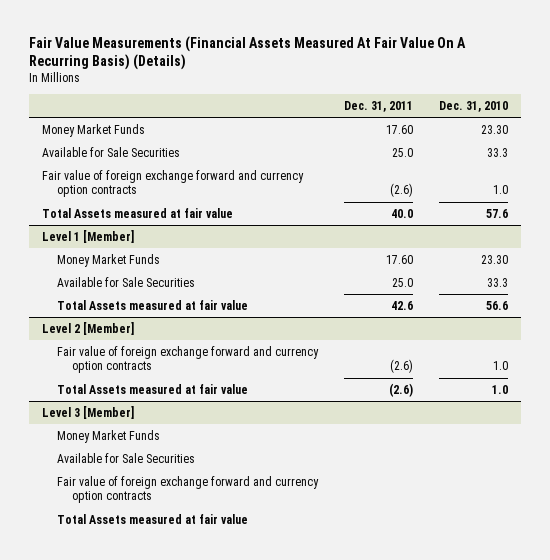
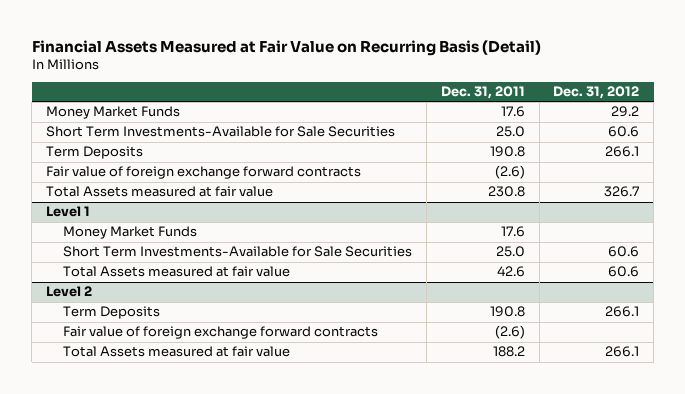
- Fair Value Measurements (Financial Assets Measured At Fair Value On A Recurring Basis) (Details)
+ Financial Assets Measured at Fair Value on Recurring Basis (Detail)
- | Dec. 31, 2011 | Dec. 31, 2010
+ | Dec. 31, 2011 | Dec. 31, 2012
- Money Market Funds | 17.60 | 23.30
- Available for Sale Securities | 25.0 | 33.3
- Fair value of foreign exchange forward and currency option contracts | (2.6) | 1.0
- Total Assets measured at fair value | 40.0 | 57.6
- Level 1 [Member]
- Money Market Funds | 17.60 | 23.30
- Available for Sale Securities | 25.0 | 33.3
+ Money Market Funds | 17.6 | 29.2
+ Short Term Investments-Available for Sale Securities | 25.0 | 60.6
+ Term Deposits | 190.8 | 266.1
+ Fair value of foreign exchange forward contracts | (2.6) |
+ Total Assets measured at fair value | 230.8 | 326.7
+ Level 1
+ Money Market Funds | 17.6 |
+ Short Term Investments-Available for Sale Securities | 25.0 | 60.6
- Level 2 [Member]
- Fair value of foreign exchange forward and currency option contracts | (2.6) | 1.0
- Total Assets measured at fair value | (2.6) | 1.0
- Level 3 [Member]
- Money Market Funds
- Available for Sale Securities
- Fair value of foreign exchange forward and currency option contracts
- Total Assets measured at fair value
+ Level 2
+ Term Deposits | 190.8 | 266.1
+ Fair value of foreign exchange forward contracts | (2.6) |
+ Total Assets measured at fair value | 188.2 | 266.1

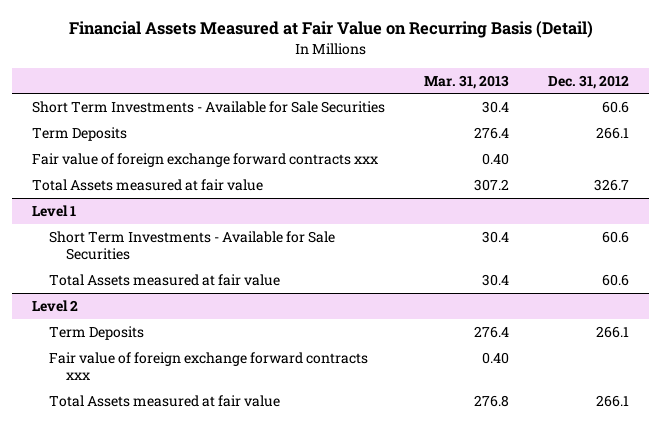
- | Dec. 31, 2011 | Dec. 31, 2012
+ | Mar. 31, 2013 | Dec. 31, 2012
- Money Market Funds | 17.6 | 29.2
- Short Term Investments-Available for Sale Securities | 25.0 | 60.6
+ Short Term Investments - Available for Sale Securities | 30.4 | 60.6
- Fair value of foreign exchange forward contracts | (2.6) |
+ Fair value of foreign exchange forward contracts xxx | 0.40 |
@ Level 1
- Money Market Funds | 17.6 |
- Short Term Investments-Available for Sale Securities | 25.0 | 60.6
+ Short Term Investments - Available for Sale Securities | 30.4 | 60.6
@ Level 2
- Fair value of foreign exchange forward contracts | (2.6) |
+ Fair value of foreign exchange forward contracts xxx | 0.40 |

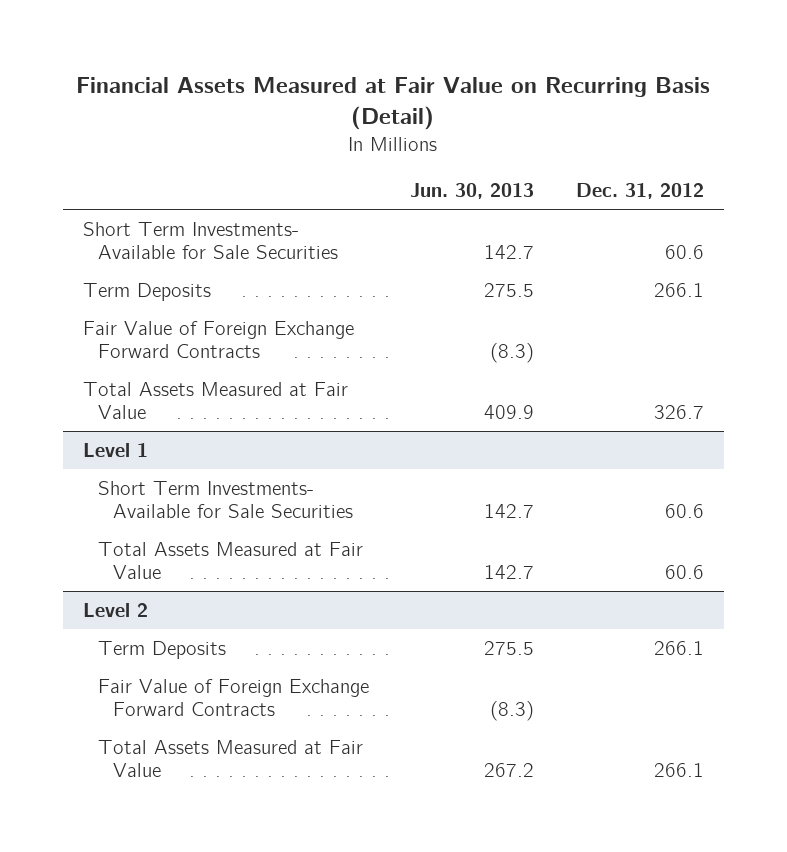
- | Mar. 31, 2013 | Dec. 31, 2012
+ | Jun. 30, 2013 | Dec. 31, 2012
- Short Term Investments - Available for Sale Securities | 30.4 | 60.6
+ Short Term Investments- Available for Sale Securities | 142.7 | 60.6
- Fair value of foreign exchange forward contracts xxx | 0.40 |
- Total Assets measured at fair value | 307.2 | 326.7
+ Fair Value of Foreign Exchange Forward Contracts | (8.3) |
+ Total Assets Measured at Fair Value | 409.9 | 326.7
@ Level 1
- Short Term Investments - Available for Sale Securities | 30.4 | 60.6
- Total Assets measured at fair value | 30.4 | 60.6
+ Short Term Investments- Available for Sale Securities | 142.7 | 60.6
+ Total Assets Measured at Fair Value | 142.7 | 60.6
@ Level 2
- Fair value of foreign exchange forward contracts xxx | 0.40 |
- Total Assets measured at fair value | 276.8 | 266.1
+ Fair Value of Foreign Exchange Forward Contracts | (8.3) |
+ Total Assets Measured at Fair Value | 267.2 | 266.1

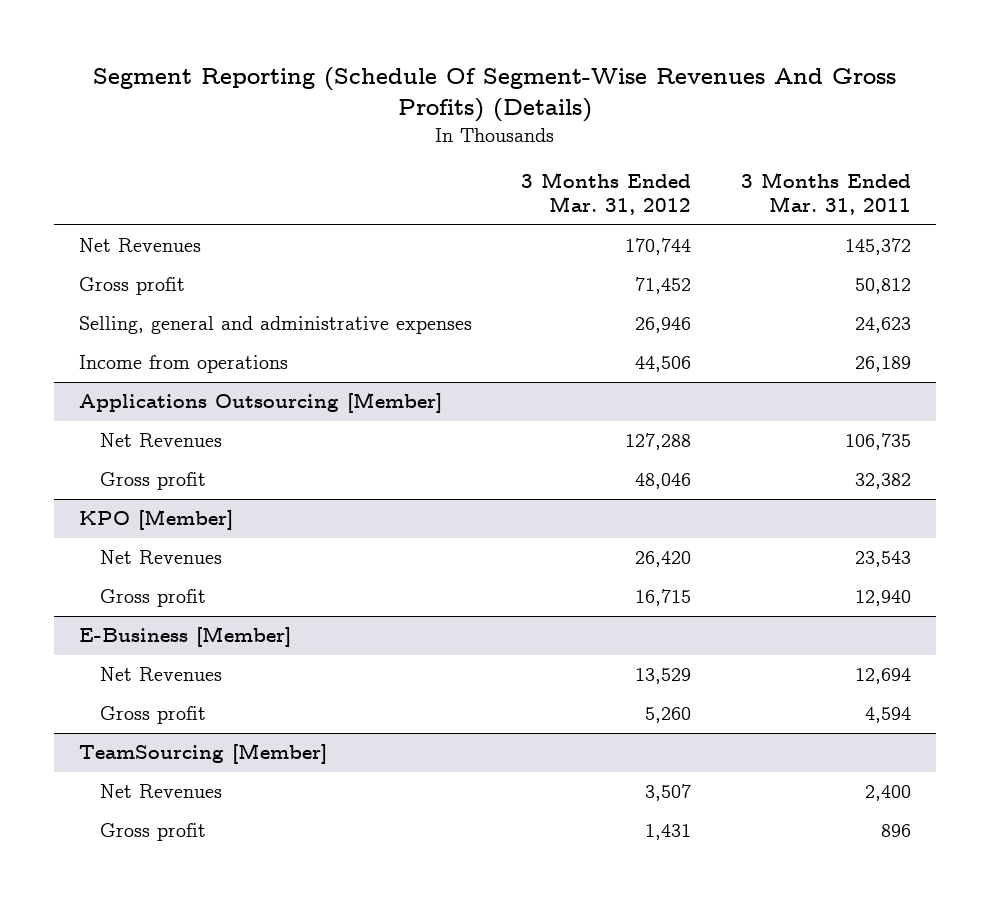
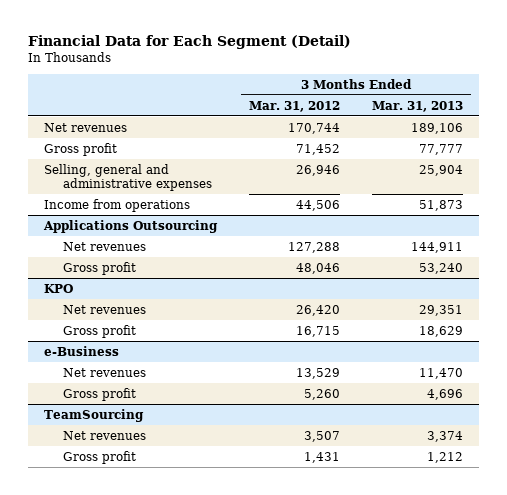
- Segment Reporting (Schedule Of Segment-Wise Revenues And Gross Profits) (Details)
+ Financial Data for Each Segment (Detail)
- | 3 Months Ended Mar. 31, 2012 | 3 Months Ended Mar. 31, 2011
+ | 3 Months Ended Mar. 31, 2012 | 3 Months Ended Mar. 31, 2013
- Net Revenues | 170,744 | 145,372
+ Net revenues | 170,744 | 189,106
- Applications Outsourcing [Member]
- Net Revenues | 127,288 | 106,735
+ Applications Outsourcing
+ Net revenues | 127,288 | 144,911
- KPO [Member]
- Net Revenues | 26,420 | 23,543
+ KPO
+ Net revenues | 26,420 | 29,351
- E-Business [Member]
- Net Revenues | 13,529 | 12,694
+ e-Business
+ Net revenues | 13,529 | 11,470
- TeamSourcing [Member]
- Net Revenues | 3,507 | 2,400
+ TeamSourcing
+ Net revenues | 3,507 | 3,374

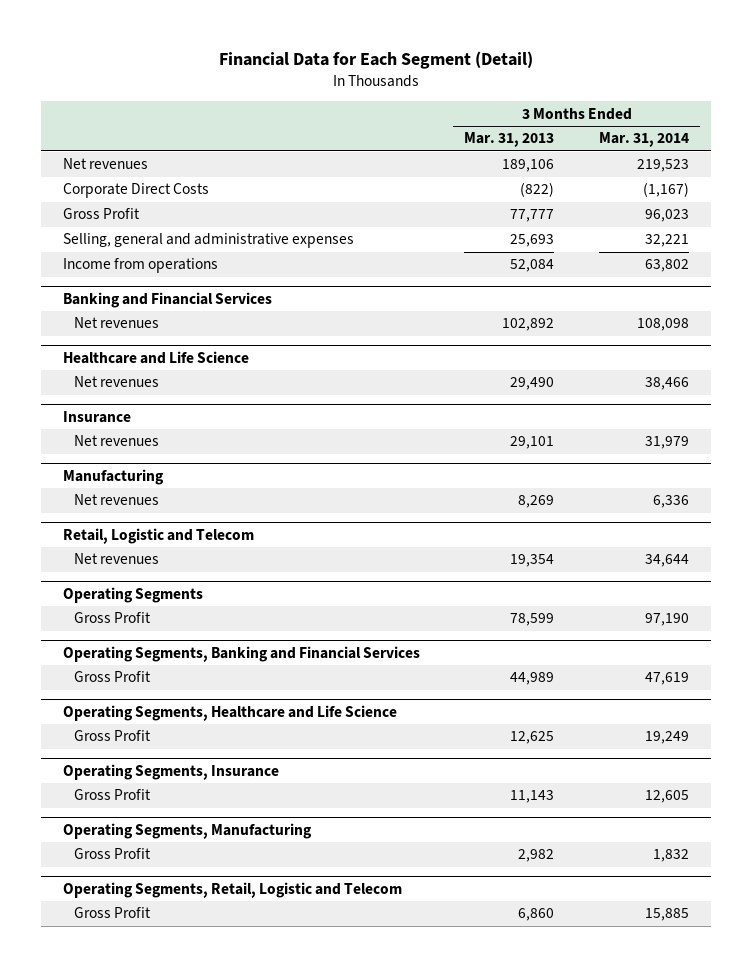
- | 3 Months Ended Mar. 31, 2012 | 3 Months Ended Mar. 31, 2013
+ | 3 Months Ended Mar. 31, 2013 | 3 Months Ended Mar. 31, 2014
- Gross profit | 71,452 | 77,777
- Selling, general and administrative expenses | 26,946 | 25,904
- Income from operations | 44,506 | 51,873
- Applications Outsourcing
- Net revenues | 127,288 | 144,911
- Gross profit | 48,046 | 53,240
- KPO
- Net revenues | 26,420 | 29,351
- Gross profit | 16,715 | 18,629
- e-Business
- Net revenues | 13,529 | 11,470
- Gross profit | 5,260 | 4,696
- TeamSourcing
- Net revenues | 3,507 | 3,374
- Gross profit | 1,431 | 1,212
+ Corporate Direct Costs | (822) | (1,167)
+ Gross Profit | 77,777 | 96,023
+ Selling, general and administrative expenses | 25,693 | 32,221
+ Income from operations | 52,084 | 63,802
+ Banking and Financial Services
+ Net revenues | 102,892 | 108,098
+ Healthcare and Life Science
+ Net revenues | 29,490 | 38,466
+ Insurance
+ Net revenues | 29,101 | 31,979
+ Manufacturing
+ Net revenues | 8,269 | 6,336
+ Retail, Logistic and Telecom
+ Net revenues | 19,354 | 34,644
+ Operating Segments
+ Gross Profit | 78,599 | 97,190
+ Operating Segments, Banking and Financial Services
+ Gross Profit | 44,989 | 47,619
+ Operating Segments, Healthcare and Life Science
+ Gross Profit | 12,625 | 19,249
+ Operating Segments, Insurance
+ Gross Profit | 11,143 | 12,605
+ Operating Segments, Manufacturing
+ Gross Profit | 2,982 | 1,832
+ Operating Segments, Retail, Logistic and Telecom
+ Gross Profit | 6,860 | 15,885

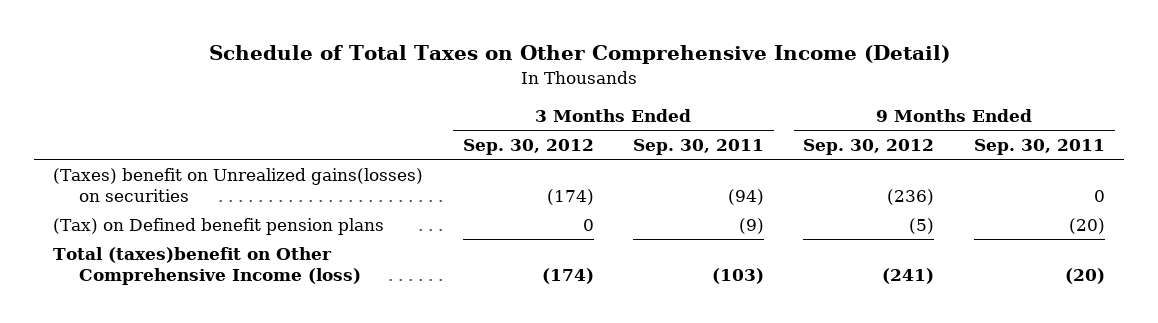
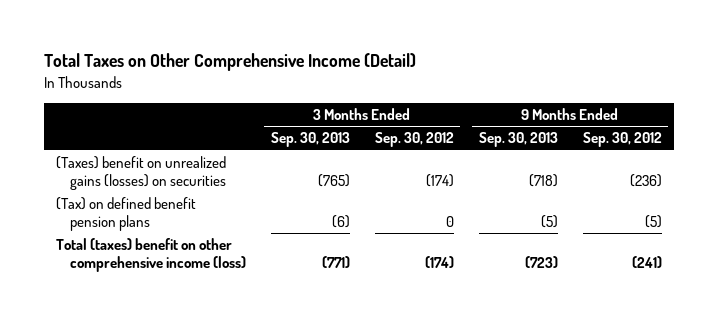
- Schedule of Total Taxes on Other Comprehensive Income (Detail)
+ Total Taxes on Other Comprehensive Income (Detail)
- | 3 Months Ended Sep. 30, 2012 | 3 Months Ended Sep. 30, 2011 | 9 Months Ended Sep. 30, 2012 | 9 Months Ended Sep. 30, 2011
+ | 3 Months Ended Sep. 30, 2013 | 3 Months Ended Sep. 30, 2012 | 9 Months Ended Sep. 30, 2013 | 9 Months Ended Sep. 30, 2012
- (Taxes) benefit on Unrealized gains(losses) on securities | (174) | (94) | (236) | 0
- (Tax) on Defined benefit pension plans | 0 | (9) | (5) | (20)
- Total (taxes)benefit on Other Comprehensive Income (loss) | (174) | (103) | (241) | (20)
+ (Taxes) benefit on unrealized gains (losses) on securities | (765) | (174) | (718) | (236)
+ (Tax) on defined benefit pension plans | (6) | 0 | (5) | (5)
+ Total (taxes) benefit on other comprehensive income (loss) | (771) | (174) | (723) | (241)

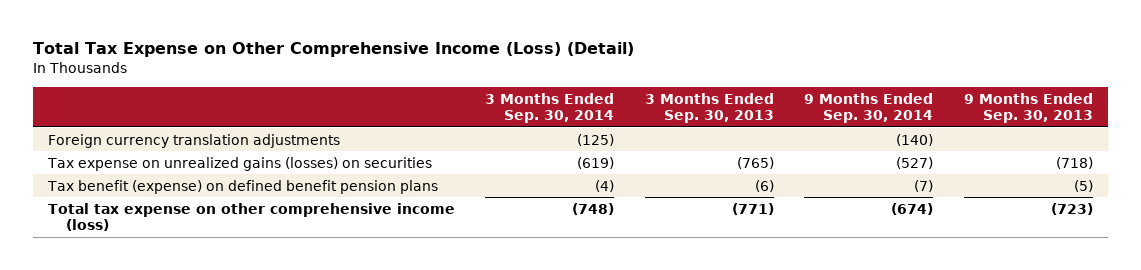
- Total Taxes on Other Comprehensive Income (Detail)
+ Total Tax Expense on Other Comprehensive Income (Loss) (Detail)
- | 3 Months Ended Sep. 30, 2013 | 3 Months Ended Sep. 30, 2012 | 9 Months Ended Sep. 30, 2013 | 9 Months Ended Sep. 30, 2012
+ | 3 Months Ended Sep. 30, 2014 | 3 Months Ended Sep. 30, 2013 | 9 Months Ended Sep. 30, 2014 | 9 Months Ended Sep. 30, 2013
- (Taxes) benefit on unrealized gains (losses) on securities | (765) | (174) | (718) | (236)
- (Tax) on defined benefit pension plans | (6) | 0 | (5) | (5)
- Total (taxes) benefit on other comprehensive income (loss) | (771) | (174) | (723) | (241)
+ Foreign currency translation adjustments | (125) | | (140) |
+ Tax expense on unrealized gains (losses) on securities | (619) | (765) | (527) | (718)
+ Tax benefit (expense) on defined benefit pension plans | (4) | (6) | (7) | (5)
+ Total tax expense on other comprehensive income (loss) | (748) | (771) | (674) | (723)

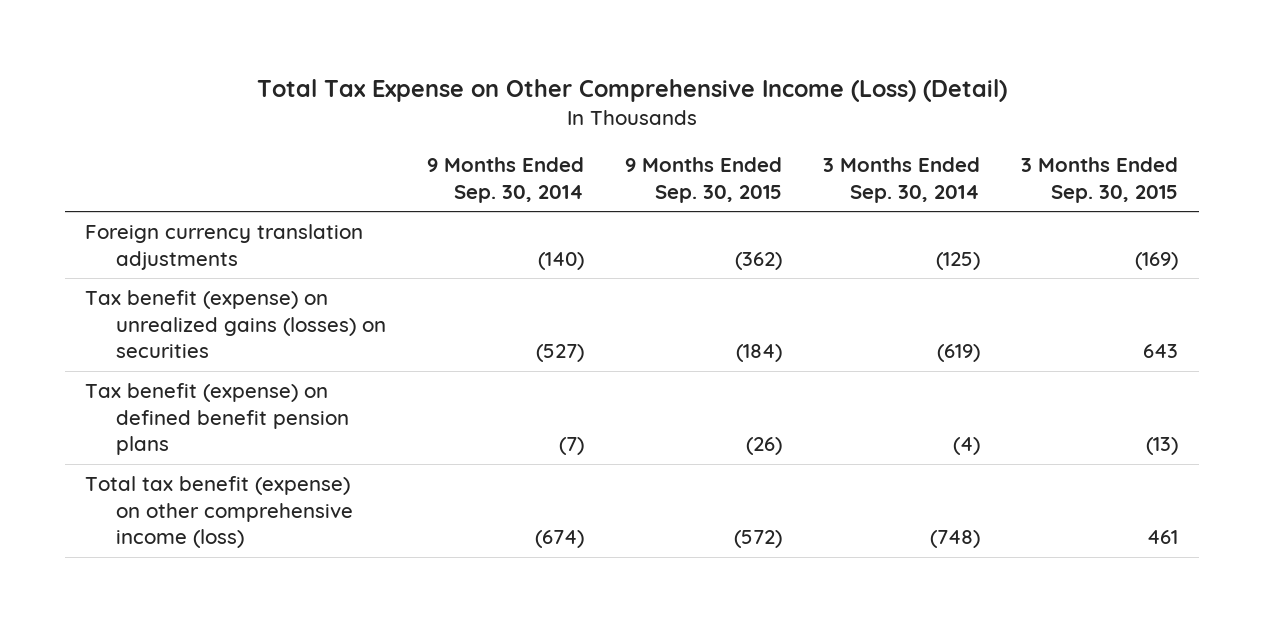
- | 3 Months Ended Sep. 30, 2014 | 3 Months Ended Sep. 30, 2013 | 9 Months Ended Sep. 30, 2014 | 9 Months Ended Sep. 30, 2013
+ | 9 Months Ended Sep. 30, 2014 | 9 Months Ended Sep. 30, 2015 | 3 Months Ended Sep. 30, 2014 | 3 Months Ended Sep. 30, 2015
- Tax expense on unrealized gains (losses) on securities | (619) | (765) | (527) | (718)
+ Tax benefit (expense) on unrealized gains (losses) on securities | (527) | (184) | (619) | 643
- Total tax expense on other comprehensive income (loss) | (748) | (771) | (674) | (723)
+ Total tax benefit (expense) on other comprehensive income (loss) | (674) | (572) | (748) | 461

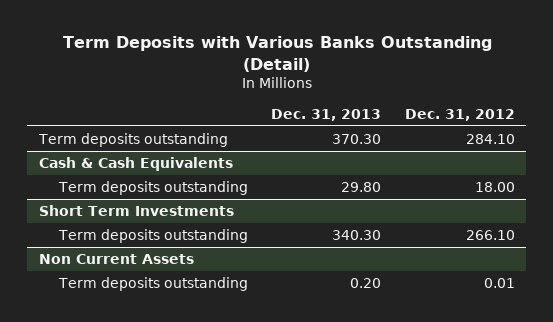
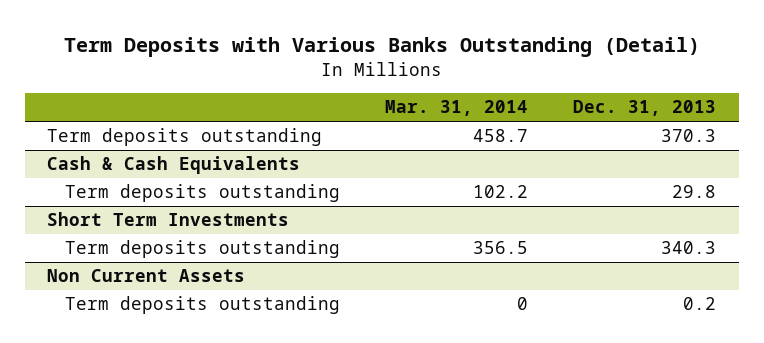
- | Dec. 31, 2013 | Dec. 31, 2012
+ | Mar. 31, 2014 | Dec. 31, 2013
- Term deposits outstanding | 370.30 | 284.10
+ Term deposits outstanding | 458.7 | 370.3
@ Cash & Cash Equivalents
- Term deposits outstanding | 29.80 | 18.00
+ Term deposits outstanding | 102.2 | 29.8
@ Short Term Investments
- Term deposits outstanding | 340.30 | 266.10
+ Term deposits outstanding | 356.5 | 340.3
@ Non Current Assets
- Term deposits outstanding | 0.20 | 0.01
+ Term deposits outstanding | 0 | 0.2

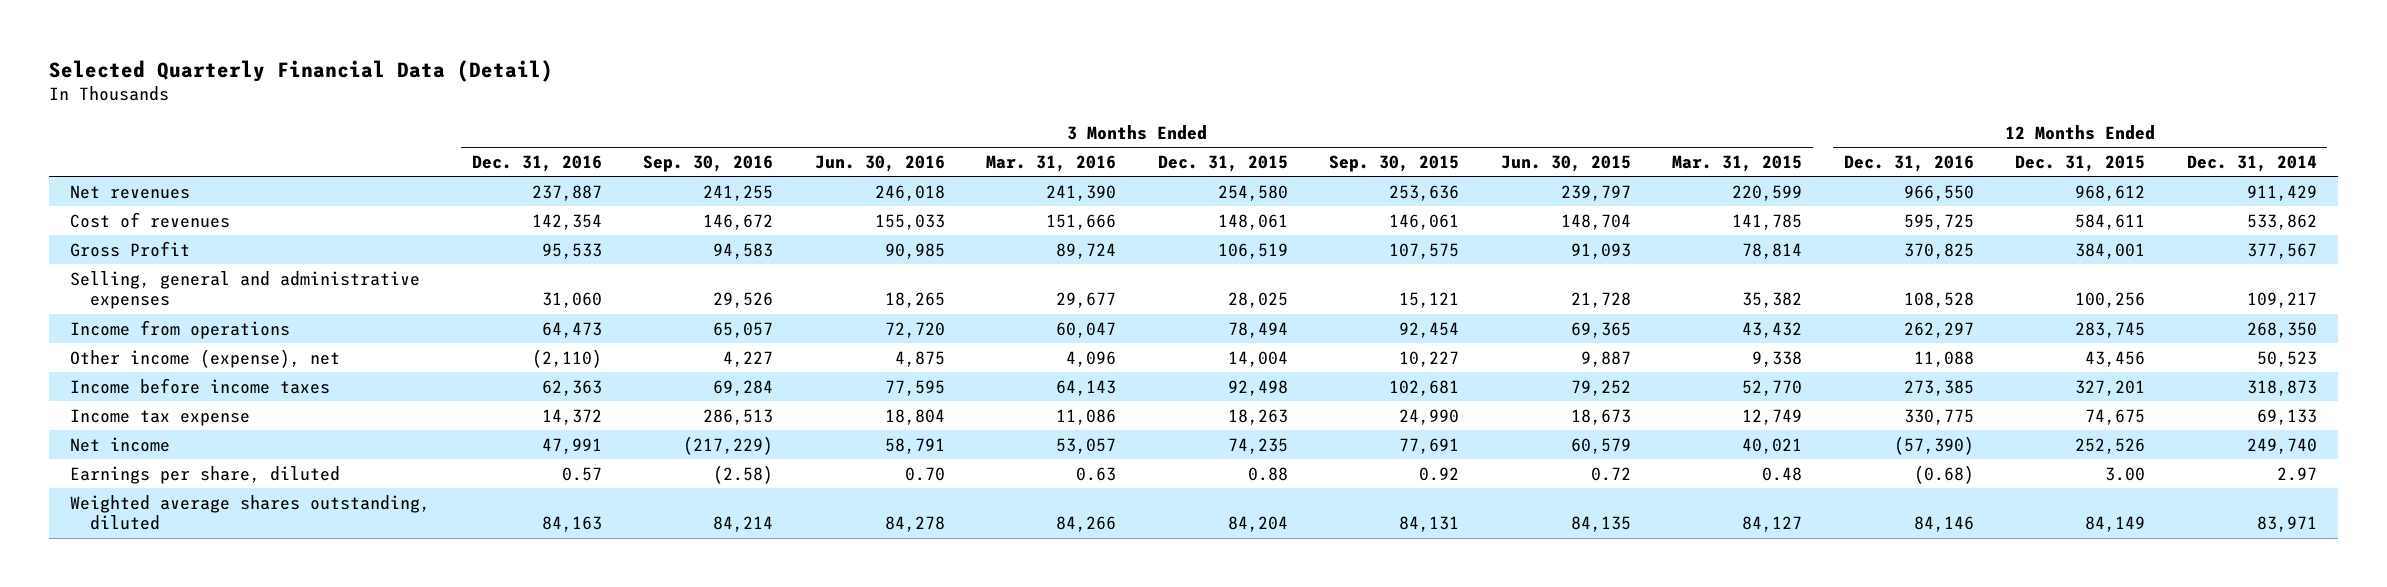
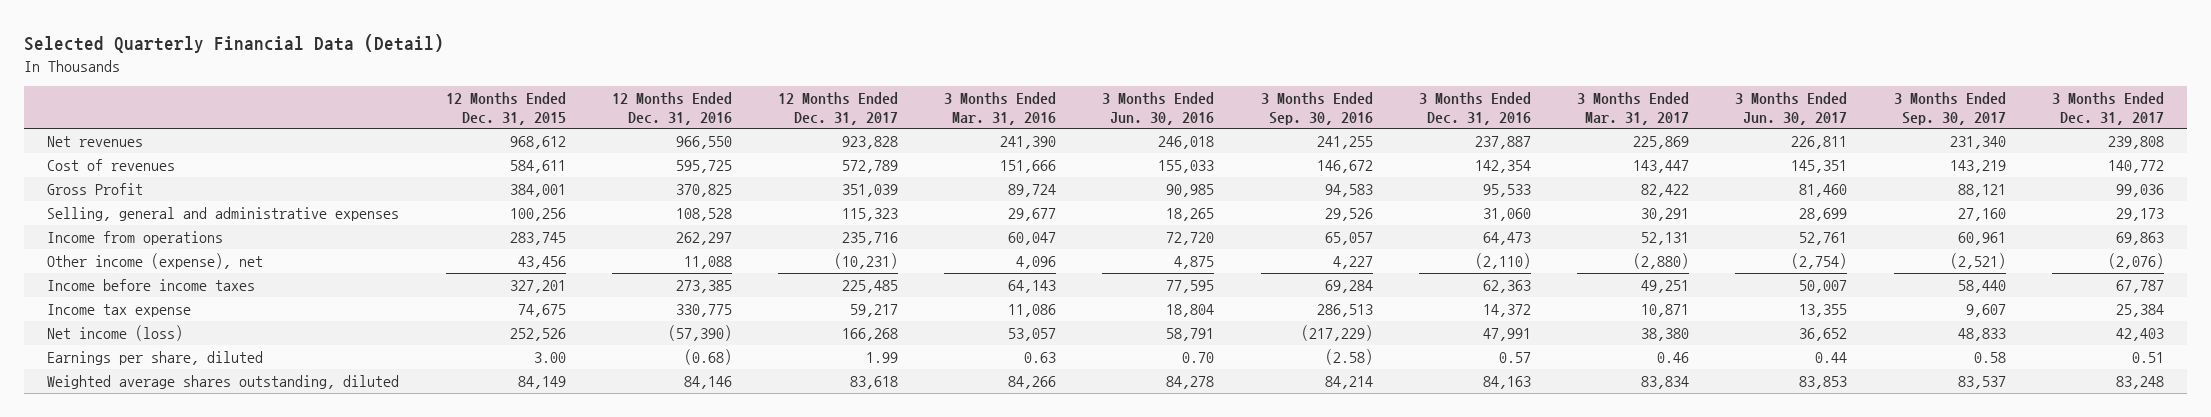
- | 3 Months Ended Dec. 31, 2016 | 3 Months Ended Sep. 30, 2016 | 3 Months Ended Jun. 30, 2016 | 3 Months Ended Mar. 31, 2016 | 3 Months Ended Dec. 31, 2015 | 3 Months Ended Sep. 30, 2015 | 3 Months Ended Jun. 30, 2015 | 3 Months Ended Mar. 31, 2015 | 12 Months Ended Dec. 31, 2016 | 12 Months Ended Dec. 31, 2015 | 12 Months Ended Dec. 31, 2014
+ | 12 Months Ended Dec. 31, 2015 | 12 Months Ended Dec. 31, 2016 | 12 Months Ended Dec. 31, 2017 | 3 Months Ended Mar. 31, 2016 | 3 Months Ended Jun. 30, 2016 | 3 Months Ended Sep. 30, 2016 | 3 Months Ended Dec. 31, 2016 | 3 Months Ended Mar. 31, 2017 | 3 Months Ended Jun. 30, 2017 | 3 Months Ended Sep. 30, 2017 | 3 Months Ended Dec. 31, 2017
- Net income | 47,991 | (217,229) | 58,791 | 53,057 | 74,235 | 77,691 | 60,579 | 40,021 | (57,390) | 252,526 | 249,740
+ Net income (loss) | 252,526 | (57,390) | 166,268 | 53,057 | 58,791 | (217,229) | 47,991 | 38,380 | 36,652 | 48,833 | 42,403

